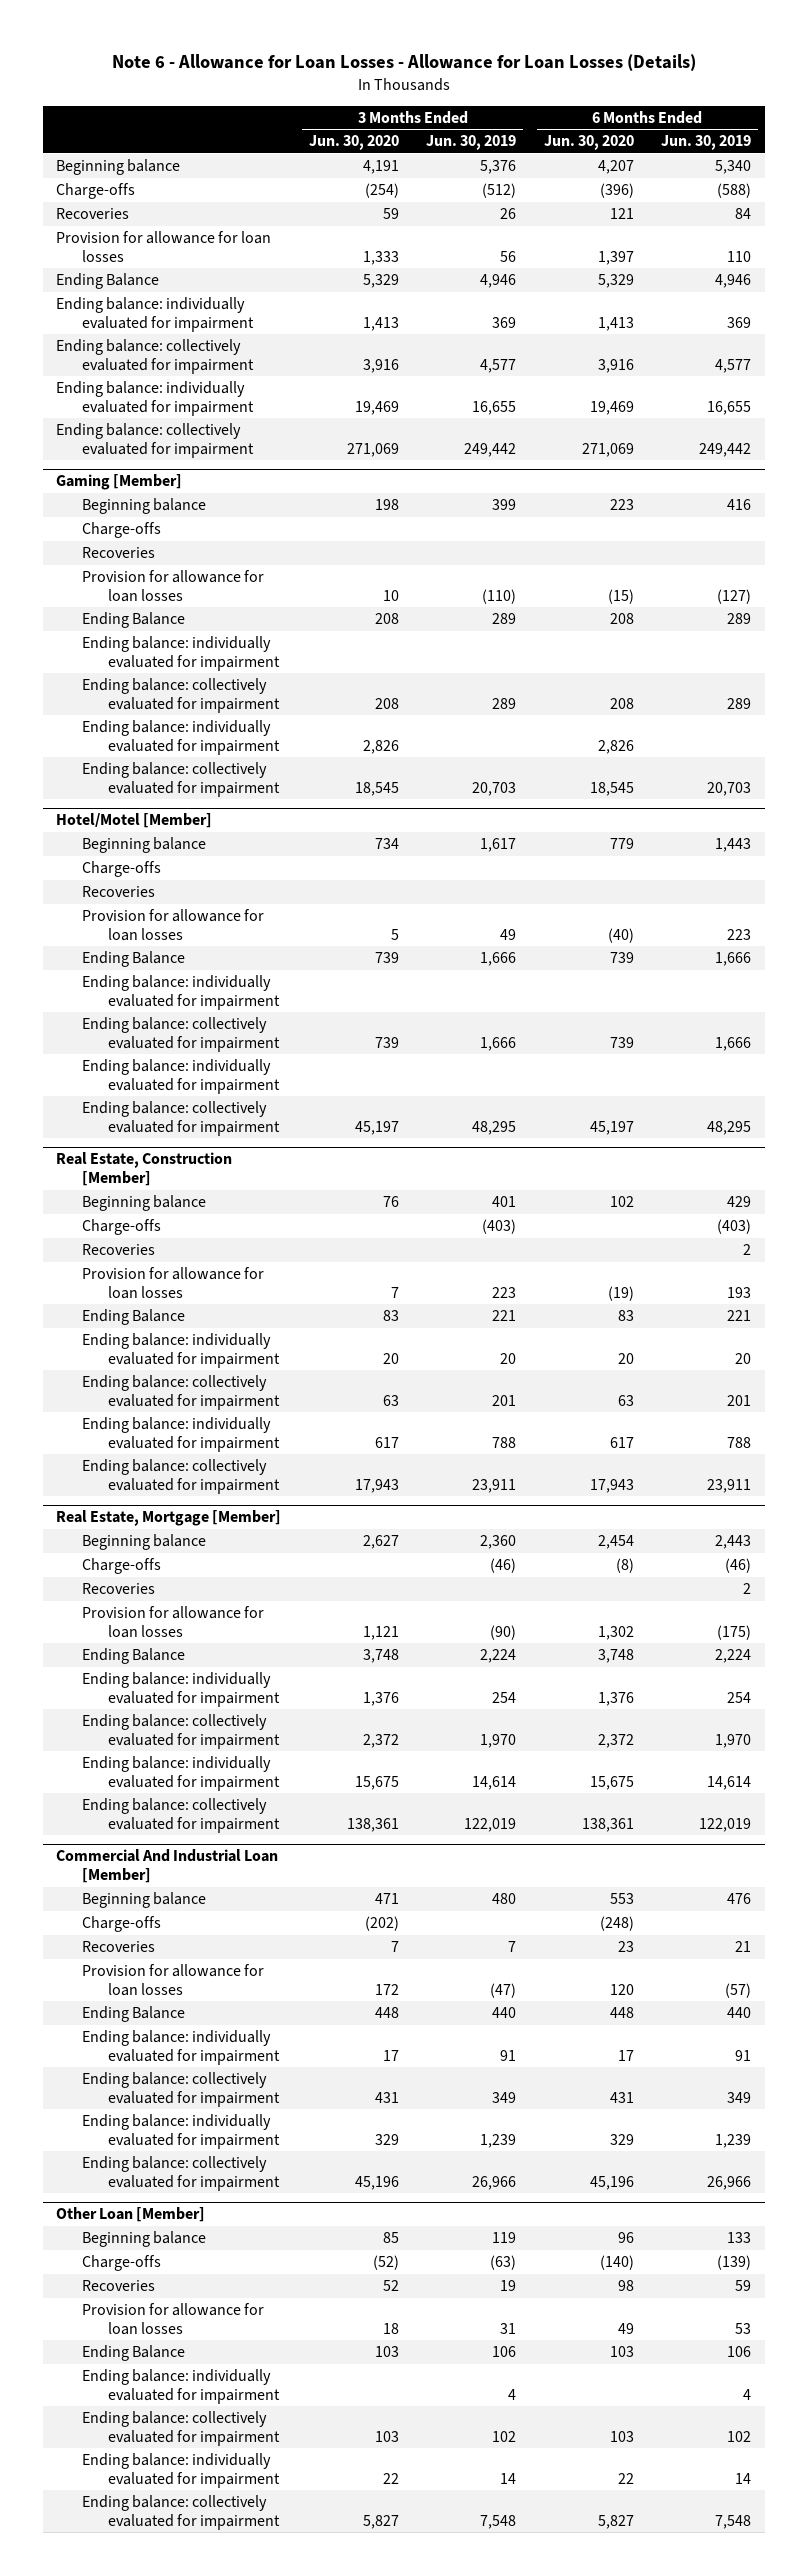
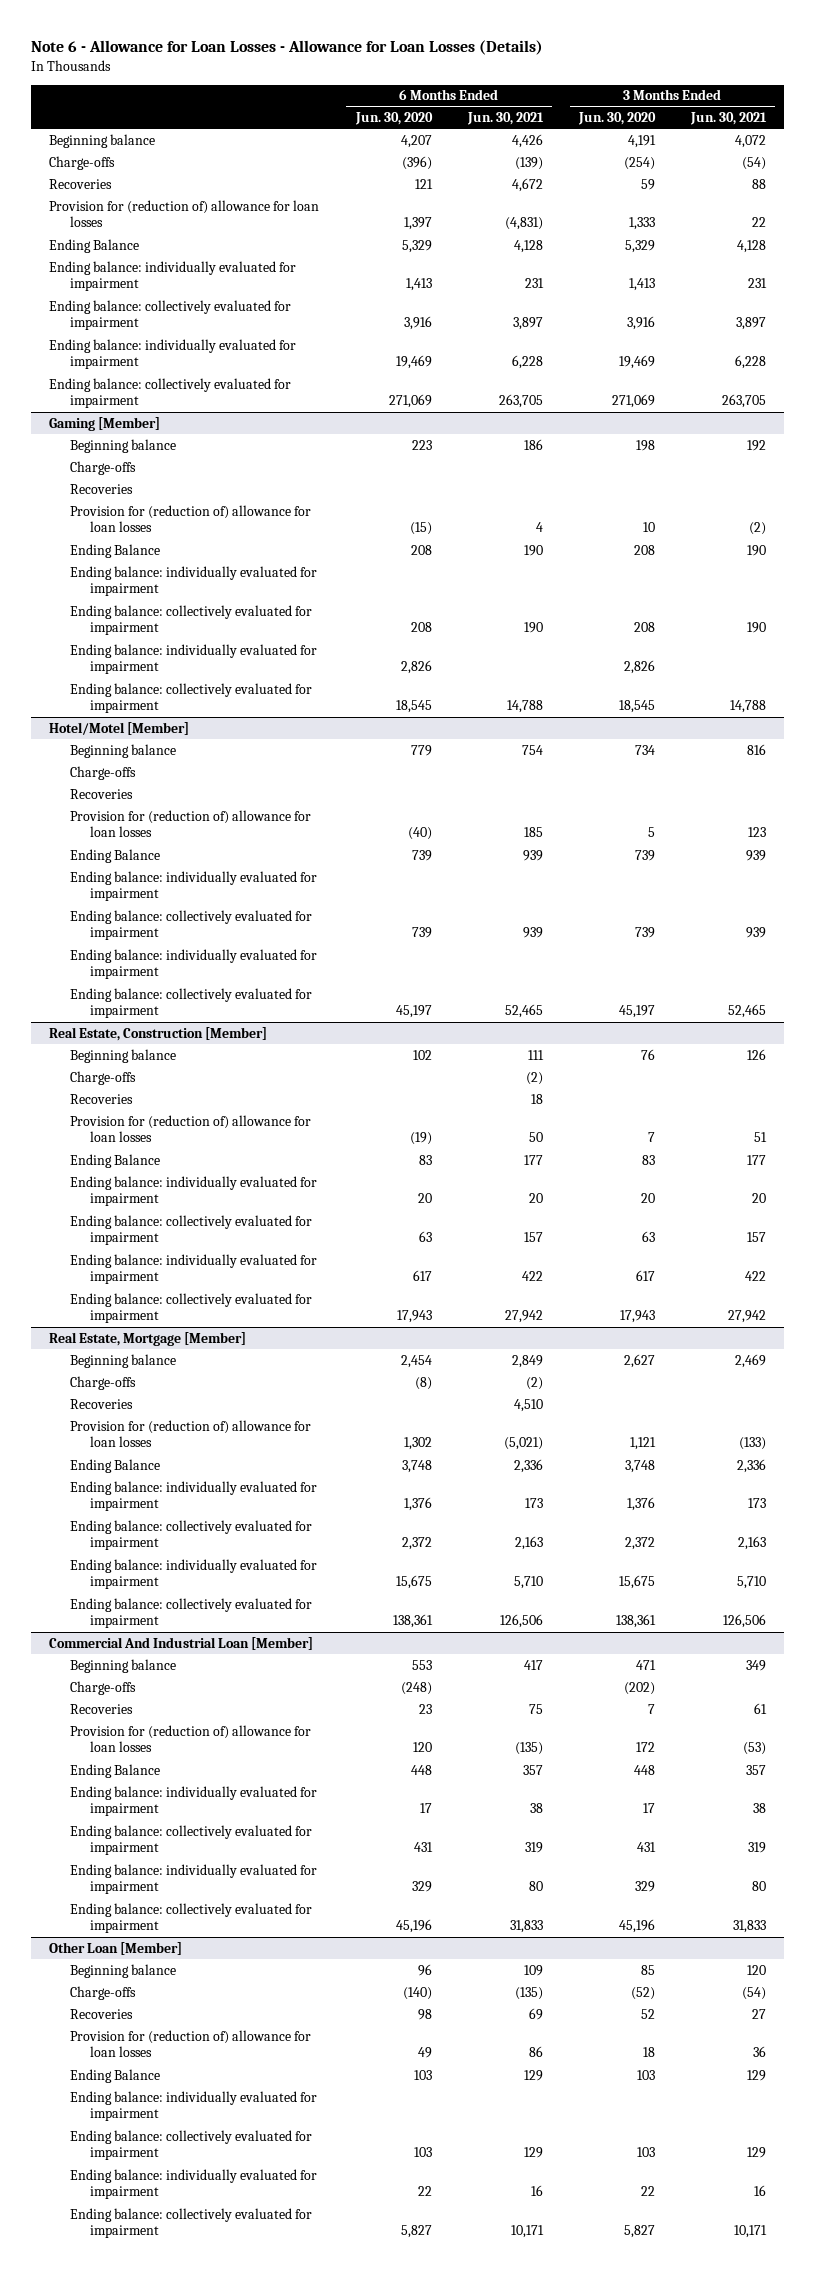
- | 3 Months Ended Jun. 30, 2020 | 3 Months Ended Jun. 30, 2019 | 6 Months Ended Jun. 30, 2020 | 6 Months Ended Jun. 30, 2019
+ | 6 Months Ended Jun. 30, 2020 | 6 Months Ended Jun. 30, 2021 | 3 Months Ended Jun. 30, 2020 | 3 Months Ended Jun. 30, 2021
- Provision for allowance for loan losses | 1,333 | 56 | 1,397 | 110
+ Provision for (reduction of) allowance for loan losses | 1,397 | (4,831) | 1,333 | 22
@ Gaming [Member]
- Provision for allowance for loan losses | 10 | (110) | (15) | (127)
+ Provision for (reduction of) allowance for loan losses | (15) | 4 | 10 | (2)
@ Hotel/Motel [Member]
- Provision for allowance for loan losses | 5 | 49 | (40) | 223
+ Provision for (reduction of) allowance for loan losses | (40) | 185 | 5 | 123
@ Real Estate, Construction [Member]
- Provision for allowance for loan losses | 7 | 223 | (19) | 193
+ Provision for (reduction of) allowance for loan losses | (19) | 50 | 7 | 51
@ Real Estate, Mortgage [Member]
- Provision for allowance for loan losses | 1,121 | (90) | 1,302 | (175)
+ Provision for (reduction of) allowance for loan losses | 1,302 | (5,021) | 1,121 | (133)
@ Commercial And Industrial Loan [Member]
- Provision for allowance for loan losses | 172 | (47) | 120 | (57)
+ Provision for (reduction of) allowance for loan losses | 120 | (135) | 172 | (53)
@ Other Loan [Member]
- Provision for allowance for loan losses | 18 | 31 | 49 | 53
+ Provision for (reduction of) allowance for loan losses | 49 | 86 | 18 | 36

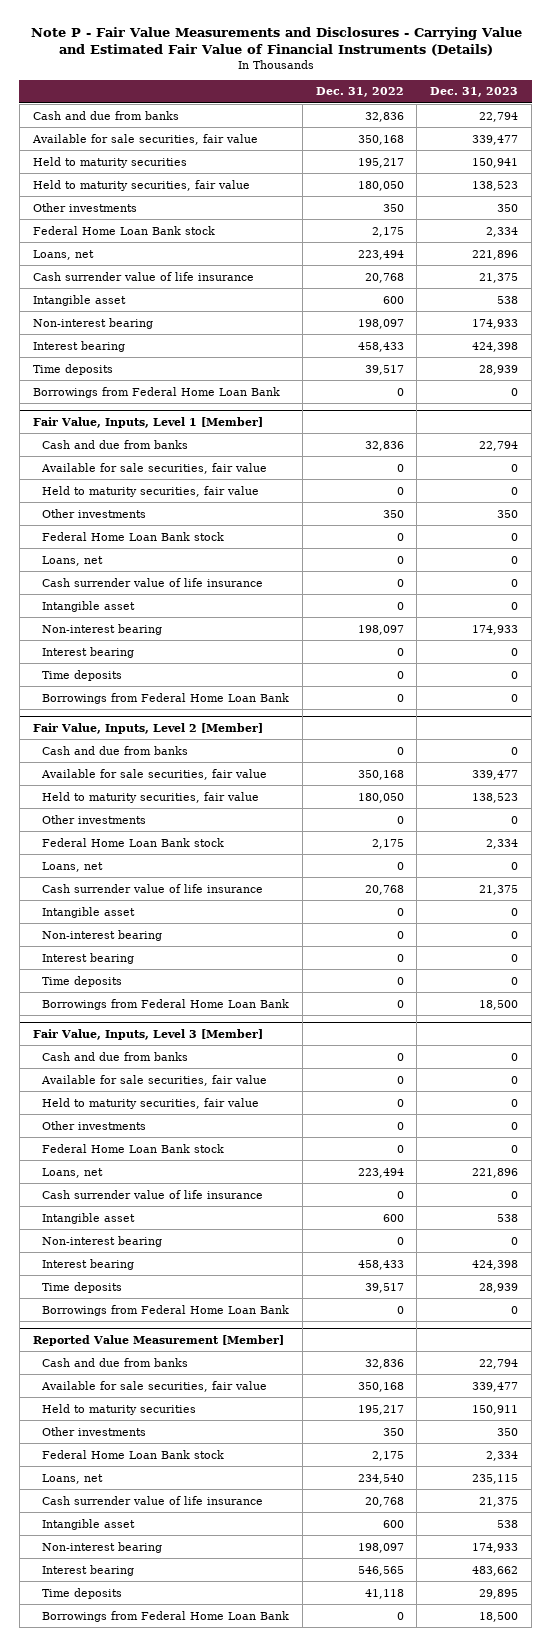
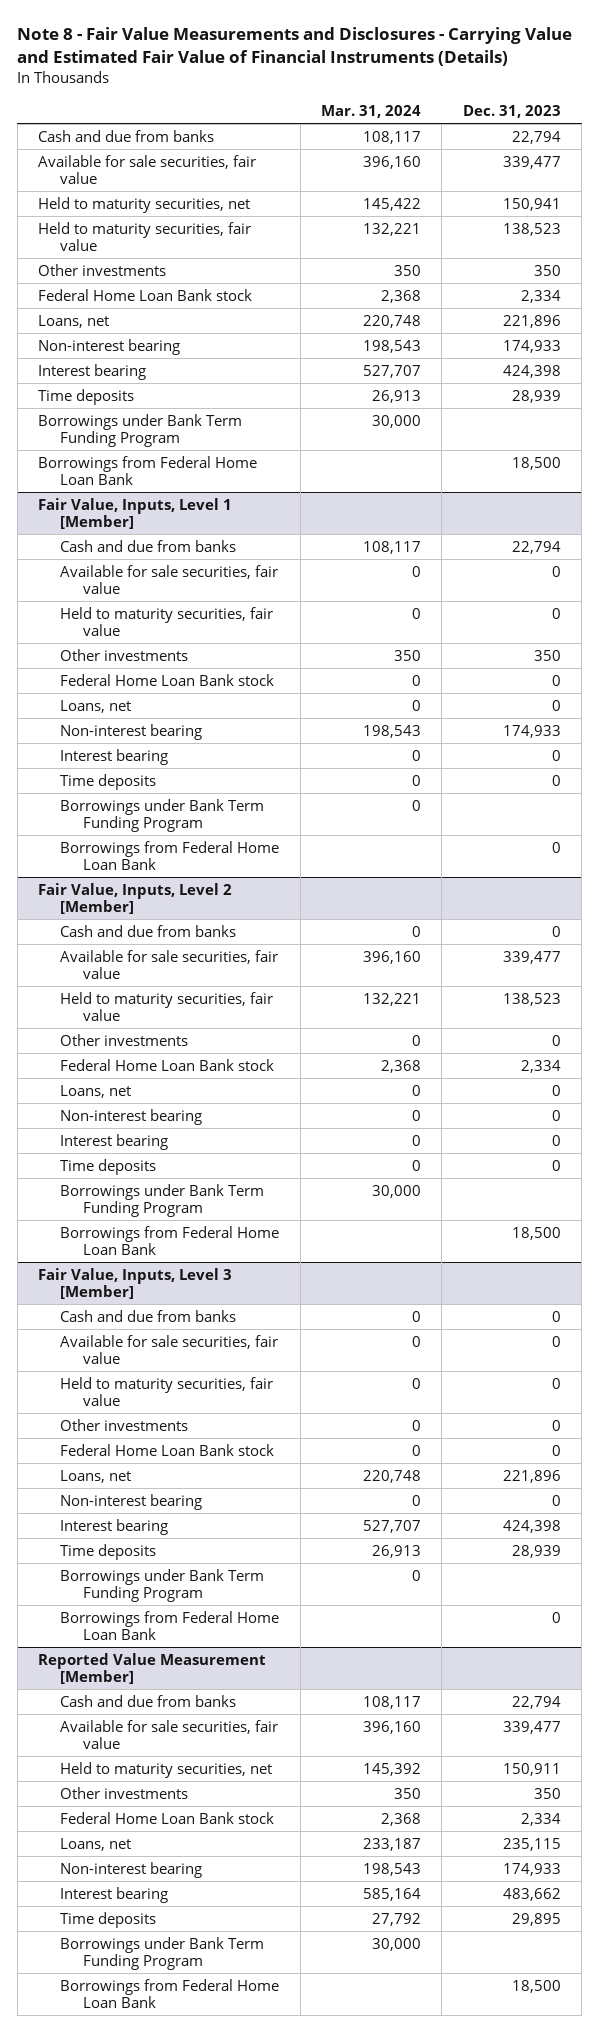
- Note P - Fair Value Measurements and Disclosures - Carrying Value and Estimated Fair Value of Financial Instruments (Details)
+ Note 8 - Fair Value Measurements and Disclosures - Carrying Value and Estimated Fair Value of Financial Instruments (Details)
- | Dec. 31, 2022 | Dec. 31, 2023
+ | Mar. 31, 2024 | Dec. 31, 2023
- Held to maturity securities | 195,217 | 150,941
+ Held to maturity securities, net | 145,422 | 150,941
- Cash surrender value of life insurance | 20,768 | 21,375
- Intangible asset | 600 | 538
- Borrowings from Federal Home Loan Bank | 0 | 0
+ Borrowings under Bank Term Funding Program | 30,000 |
+ Borrowings from Federal Home Loan Bank | | 18,500
@ Fair Value, Inputs, Level 1 [Member]
- Cash surrender value of life insurance | 0 | 0
- Intangible asset | 0 | 0
+ Borrowings under Bank Term Funding Program | 0 |
@ Fair Value, Inputs, Level 2 [Member]
- Cash surrender value of life insurance | 20,768 | 21,375
- Intangible asset | 0 | 0
+ Borrowings under Bank Term Funding Program | 30,000 |
@ Fair Value, Inputs, Level 3 [Member]
- Cash surrender value of life insurance | 0 | 0
- Intangible asset | 600 | 538
+ Borrowings under Bank Term Funding Program | 0 |
@ Reported Value Measurement [Member]
- Held to maturity securities | 195,217 | 150,911
+ Held to maturity securities, net | 145,392 | 150,911
- Cash surrender value of life insurance | 20,768 | 21,375
- Intangible asset | 600 | 538
+ Borrowings under Bank Term Funding Program | 30,000 |

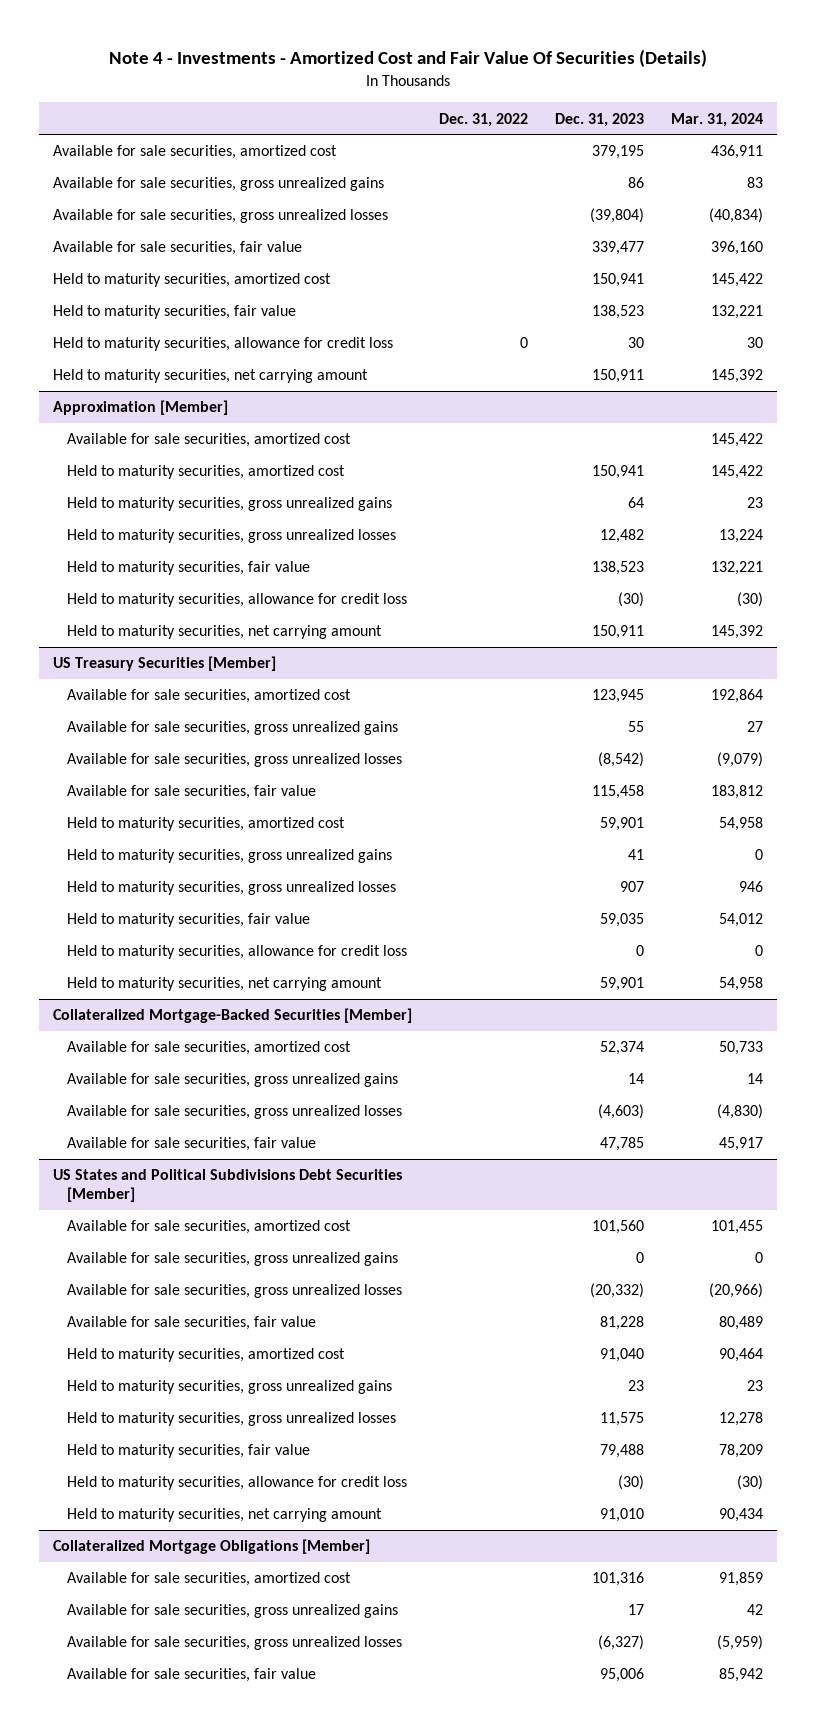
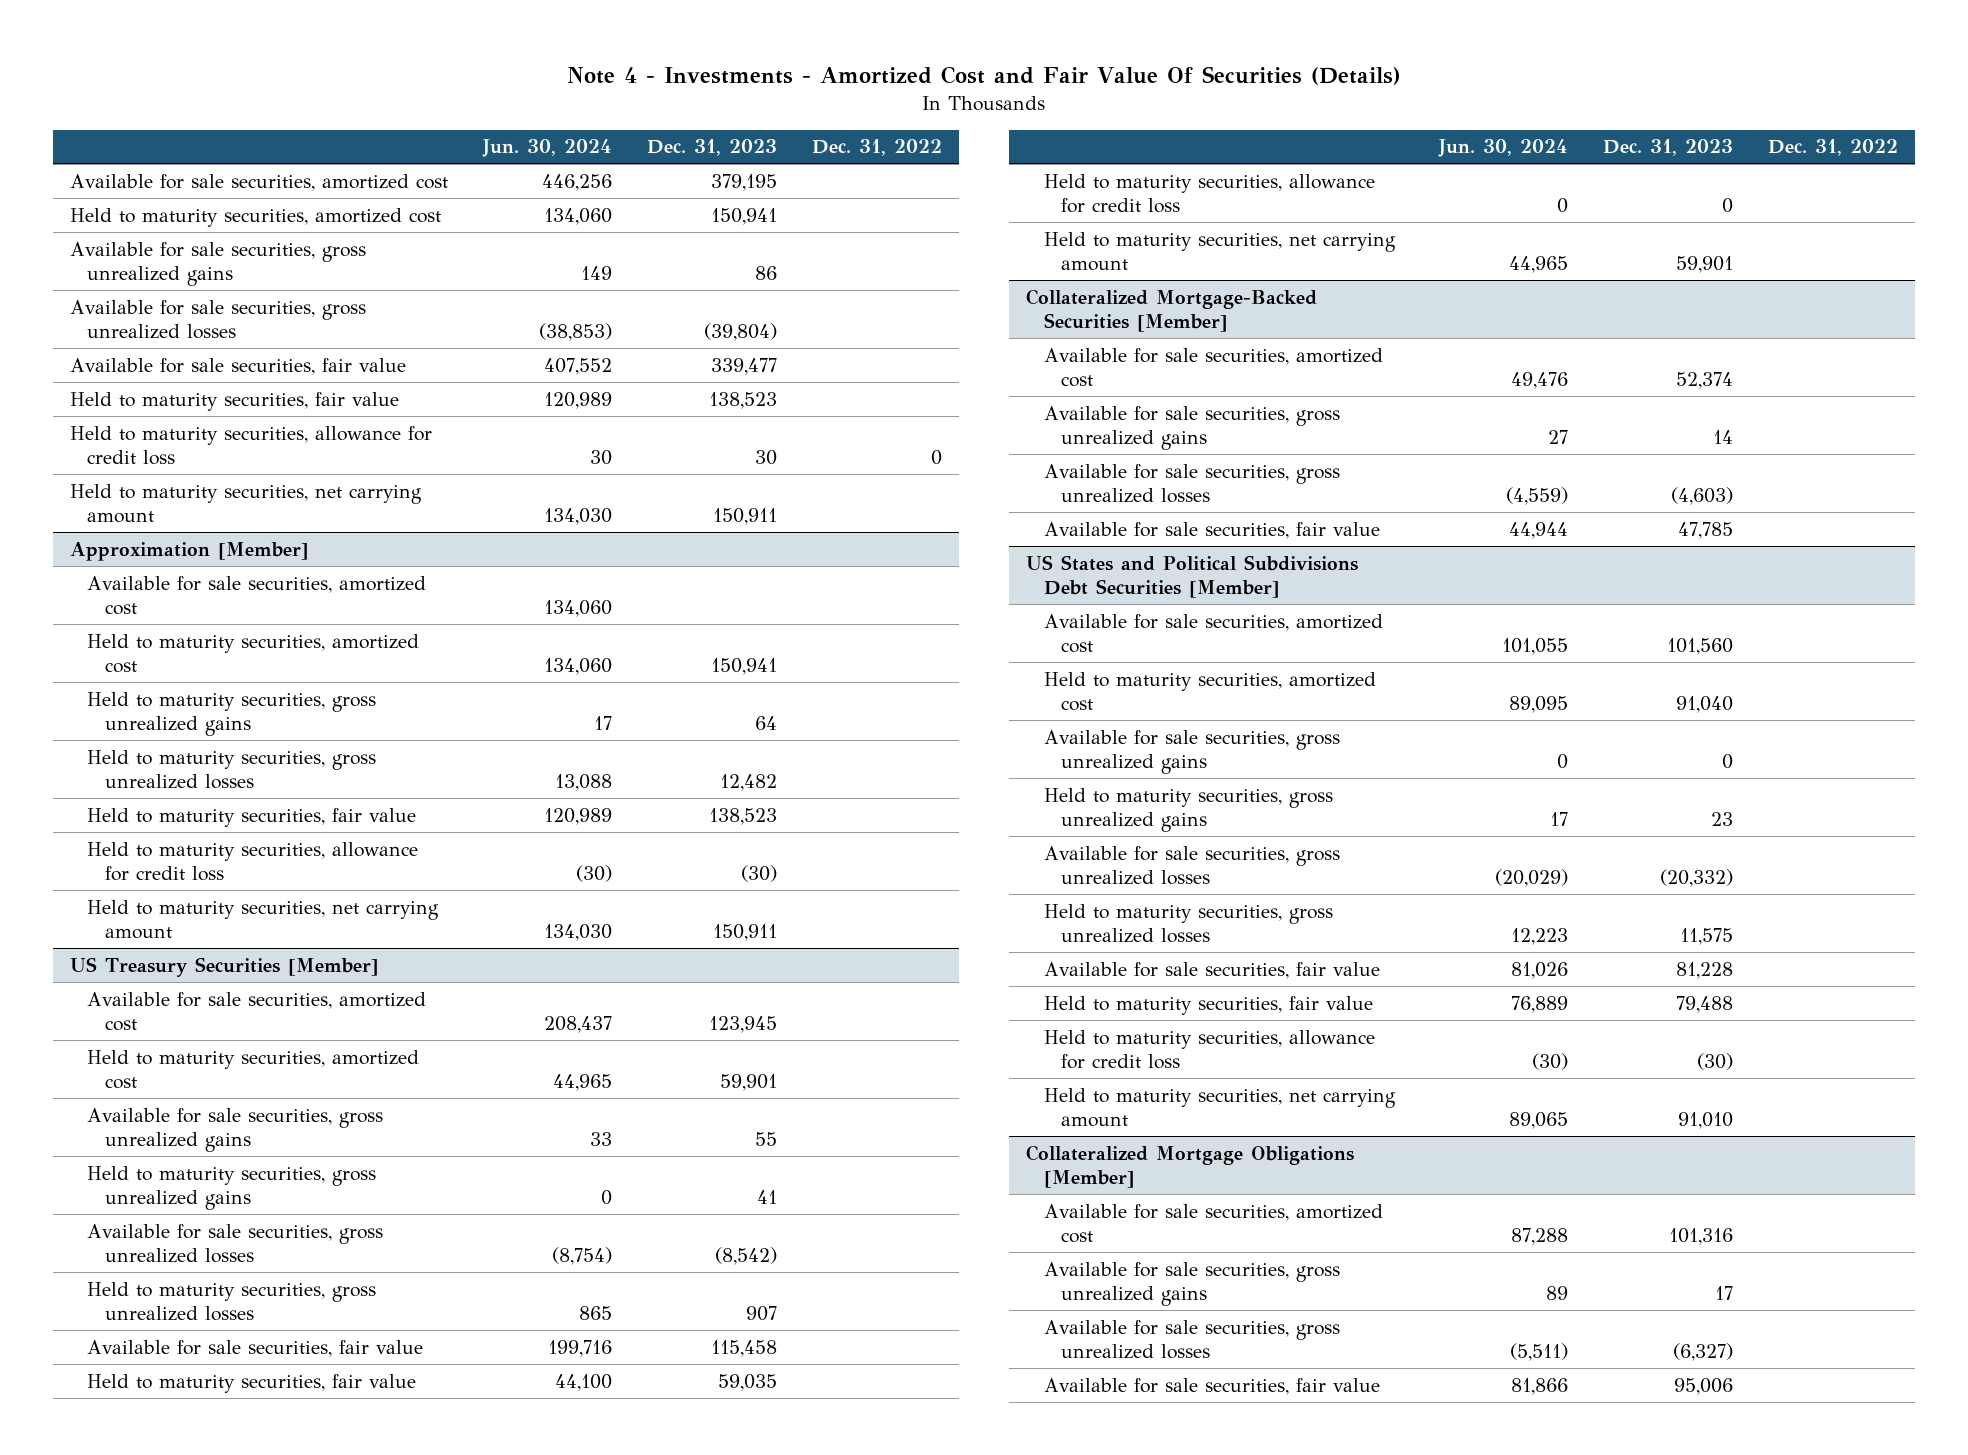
- | Dec. 31, 2022 | Dec. 31, 2023 | Mar. 31, 2024
+ | Jun. 30, 2024 | Dec. 31, 2023 | Dec. 31, 2022
moved up: Held to maturity securities, amortized cost | 134,060 | 150,941 |
@ US Treasury Securities [Member]
moved down: Available for sale securities, gross unrealized gains | 33 | 55 |
moved down: Available for sale securities, gross unrealized losses | (8,754) | (8,542) |
moved down: Available for sale securities, fair value | 199,716 | 115,458 |
@ US States and Political Subdivisions Debt Securities [Member]
moved down: Available for sale securities, gross unrealized gains | 0 | 0 |
moved down: Available for sale securities, gross unrealized losses | (20,029) | (20,332) |
moved down: Available for sale securities, fair value | 81,026 | 81,228 |

